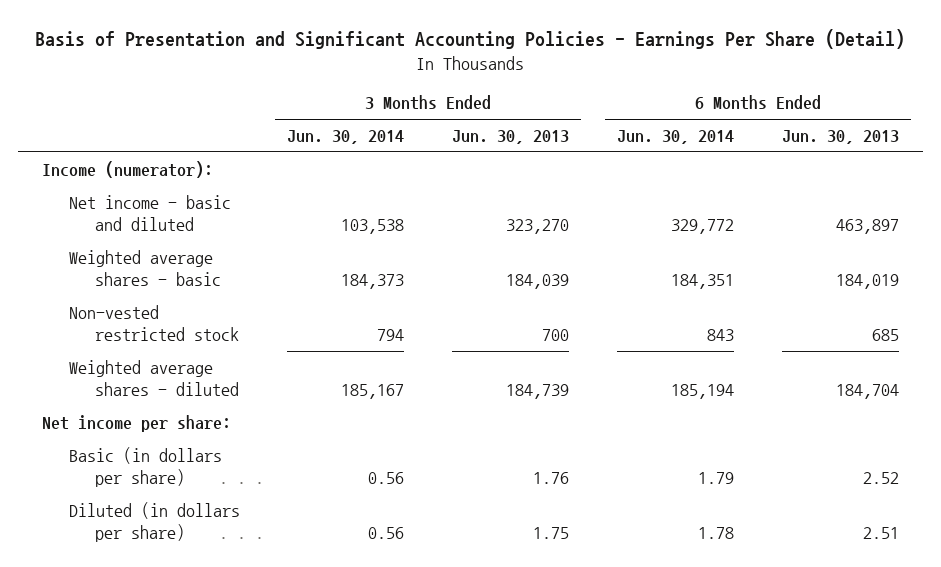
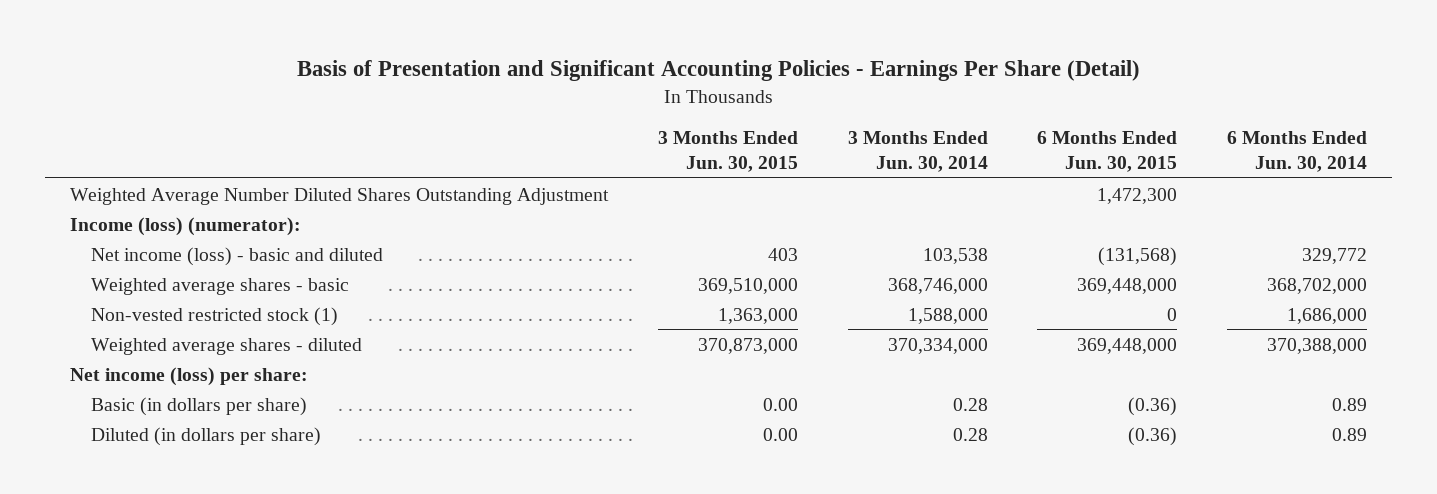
- | 3 Months Ended Jun. 30, 2014 | 3 Months Ended Jun. 30, 2013 | 6 Months Ended Jun. 30, 2014 | 6 Months Ended Jun. 30, 2013
+ | 3 Months Ended Jun. 30, 2015 | 3 Months Ended Jun. 30, 2014 | 6 Months Ended Jun. 30, 2015 | 6 Months Ended Jun. 30, 2014
- Income (numerator):
- Net income - basic and diluted | 103,538 | 323,270 | 329,772 | 463,897
- Weighted average shares - basic | 184,373 | 184,039 | 184,351 | 184,019
- Non-vested restricted stock | 794 | 700 | 843 | 685
- Weighted average shares - diluted | 185,167 | 184,739 | 185,194 | 184,704
- Net income per share:
- Basic (in dollars per share) | 0.56 | 1.76 | 1.79 | 2.52
- Diluted (in dollars per share) | 0.56 | 1.75 | 1.78 | 2.51
+ Weighted Average Number Diluted Shares Outstanding Adjustment | | | 1,472,300 |
+ Income (loss) (numerator):
+ Net income (loss) - basic and diluted | 403 | 103,538 | (131,568) | 329,772
+ Weighted average shares - basic | 369,510,000 | 368,746,000 | 369,448,000 | 368,702,000
+ Non-vested restricted stock (1) | 1,363,000 | 1,588,000 | 0 | 1,686,000
+ Weighted average shares - diluted | 370,873,000 | 370,334,000 | 369,448,000 | 370,388,000
+ Net income (loss) per share:
+ Basic (in dollars per share) | 0.00 | 0.28 | (0.36) | 0.89
+ Diluted (in dollars per share) | 0.00 | 0.28 | (0.36) | 0.89

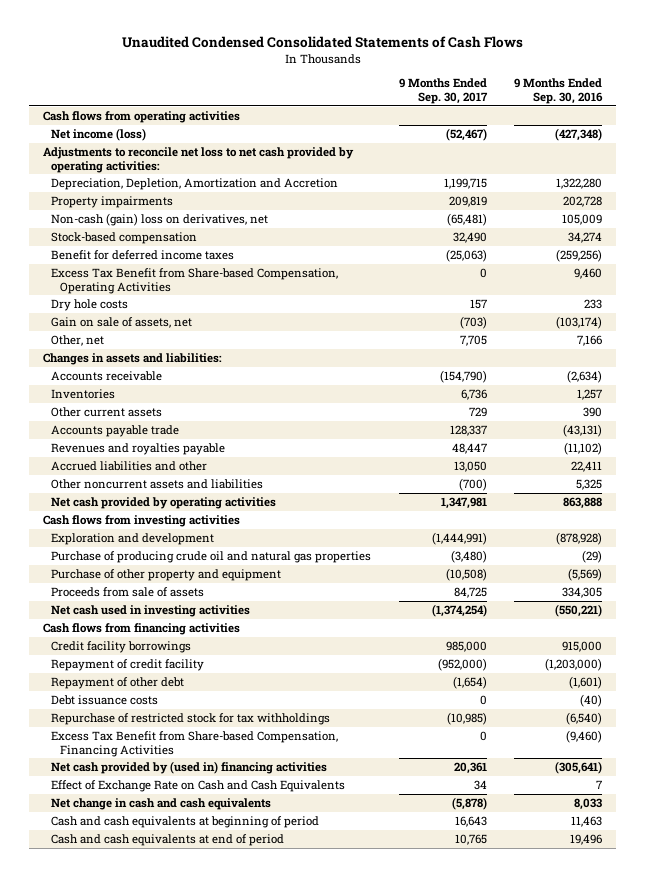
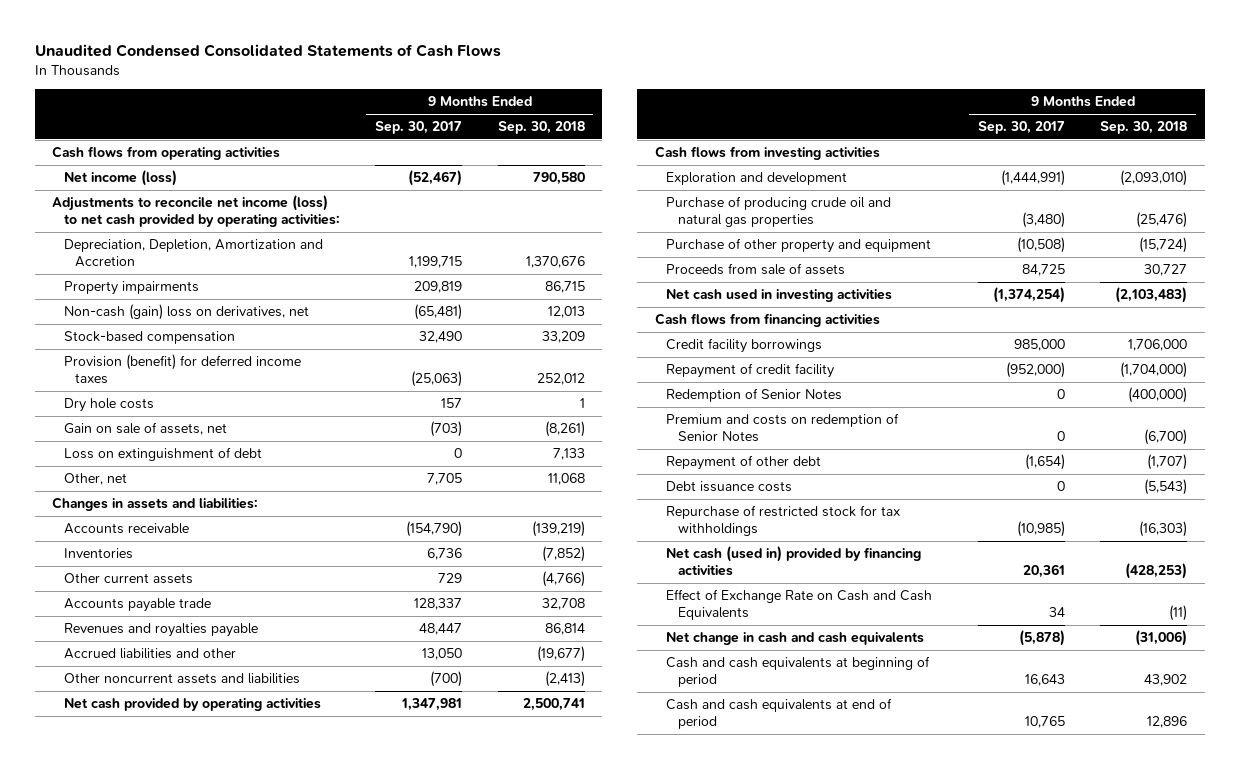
- | 9 Months Ended Sep. 30, 2017 | 9 Months Ended Sep. 30, 2016
+ | 9 Months Ended Sep. 30, 2017 | 9 Months Ended Sep. 30, 2018
- Adjustments to reconcile net loss to net cash provided by operating activities:
+ Adjustments to reconcile net income (loss) to net cash provided by operating activities:
- Benefit for deferred income taxes | (25,063) | (259,256)
- Excess Tax Benefit from Share-based Compensation, Operating Activities | 0 | 9,460
+ Provision (benefit) for deferred income taxes | (25,063) | 252,012
+ Loss on extinguishment of debt | 0 | 7,133
+ Redemption of Senior Notes | 0 | (400,000)
+ Premium and costs on redemption of Senior Notes | 0 | (6,700)
- Excess Tax Benefit from Share-based Compensation, Financing Activities | 0 | (9,460)
- Net cash provided by (used in) financing activities | 20,361 | (305,641)
+ Net cash (used in) provided by financing activities | 20,361 | (428,253)

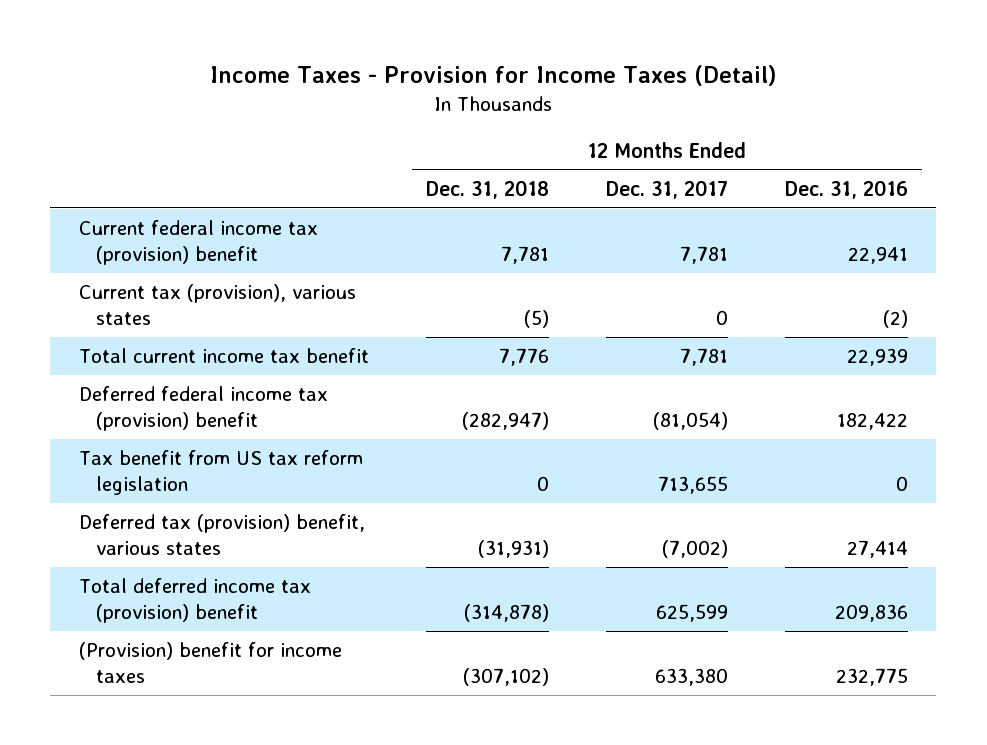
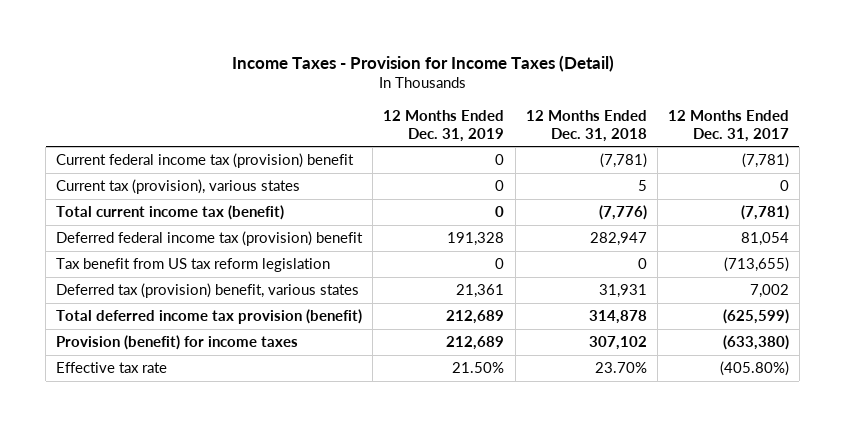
- | 12 Months Ended Dec. 31, 2018 | 12 Months Ended Dec. 31, 2017 | 12 Months Ended Dec. 31, 2016
+ | 12 Months Ended Dec. 31, 2019 | 12 Months Ended Dec. 31, 2018 | 12 Months Ended Dec. 31, 2017
- Current federal income tax (provision) benefit | 7,781 | 7,781 | 22,941
- Current tax (provision), various states | (5) | 0 | (2)
- Total current income tax benefit | 7,776 | 7,781 | 22,939
- Deferred federal income tax (provision) benefit | (282,947) | (81,054) | 182,422
- Tax benefit from US tax reform legislation | 0 | 713,655 | 0
- Deferred tax (provision) benefit, various states | (31,931) | (7,002) | 27,414
- Total deferred income tax (provision) benefit | (314,878) | 625,599 | 209,836
- (Provision) benefit for income taxes | (307,102) | 633,380 | 232,775
+ Current federal income tax (provision) benefit | 0 | (7,781) | (7,781)
+ Current tax (provision), various states | 0 | 5 | 0
+ Total current income tax (benefit) | 0 | (7,776) | (7,781)
+ Deferred federal income tax (provision) benefit | 191,328 | 282,947 | 81,054
+ Tax benefit from US tax reform legislation | 0 | 0 | (713,655)
+ Deferred tax (provision) benefit, various states | 21,361 | 31,931 | 7,002
+ Total deferred income tax provision (benefit) | 212,689 | 314,878 | (625,599)
+ Provision (benefit) for income taxes | 212,689 | 307,102 | (633,380)
+ Effective tax rate | 21.50% | 23.70% | (405.80%)

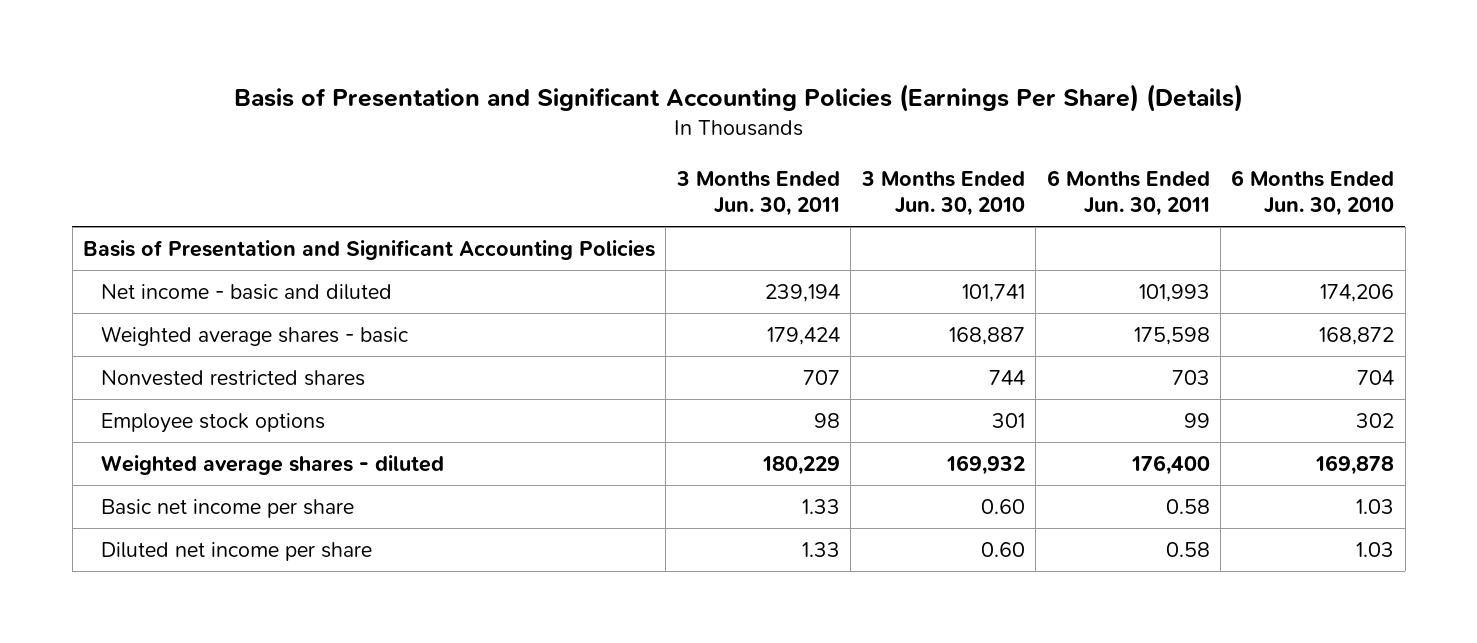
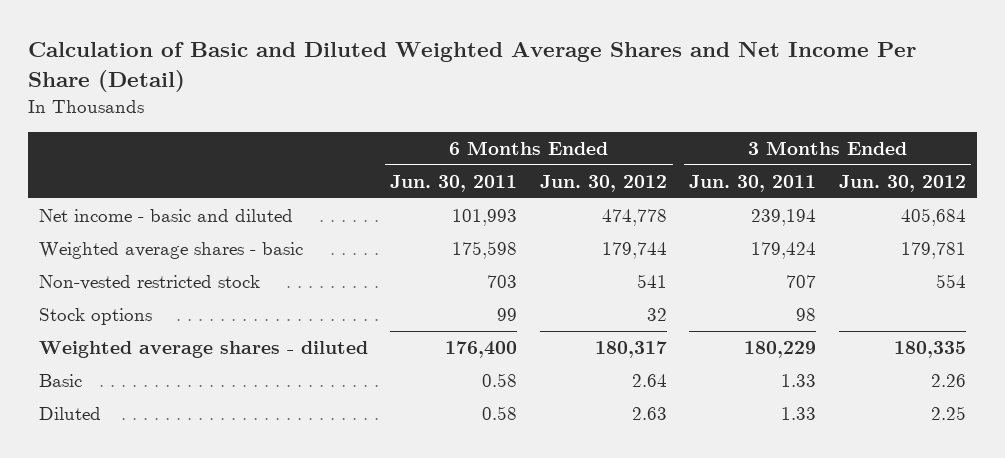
- Basis of Presentation and Significant Accounting Policies (Earnings Per Share) (Details)
+ Calculation of Basic and Diluted Weighted Average Shares and Net Income Per Share (Detail)
- | 3 Months Ended Jun. 30, 2011 | 3 Months Ended Jun. 30, 2010 | 6 Months Ended Jun. 30, 2011 | 6 Months Ended Jun. 30, 2010
+ | 6 Months Ended Jun. 30, 2011 | 6 Months Ended Jun. 30, 2012 | 3 Months Ended Jun. 30, 2011 | 3 Months Ended Jun. 30, 2012
- Basis of Presentation and Significant Accounting Policies
- Nonvested restricted shares | 707 | 744 | 703 | 704
- Employee stock options | 98 | 301 | 99 | 302
+ Non-vested restricted stock | 703 | 541 | 707 | 554
+ Stock options | 99 | 32 | 98 |
- Basic net income per share | 1.33 | 0.60 | 0.58 | 1.03
- Diluted net income per share | 1.33 | 0.60 | 0.58 | 1.03
+ Basic | 0.58 | 2.64 | 1.33 | 2.26
+ Diluted | 0.58 | 2.63 | 1.33 | 2.25

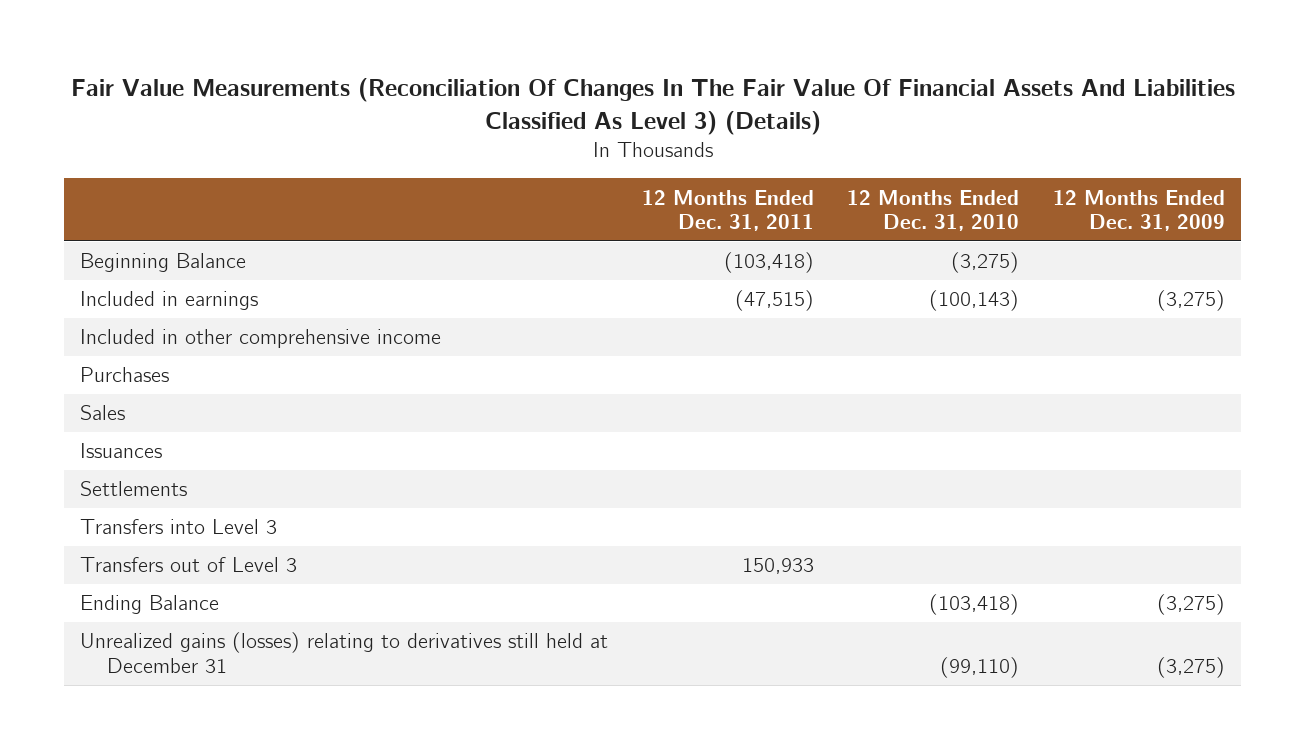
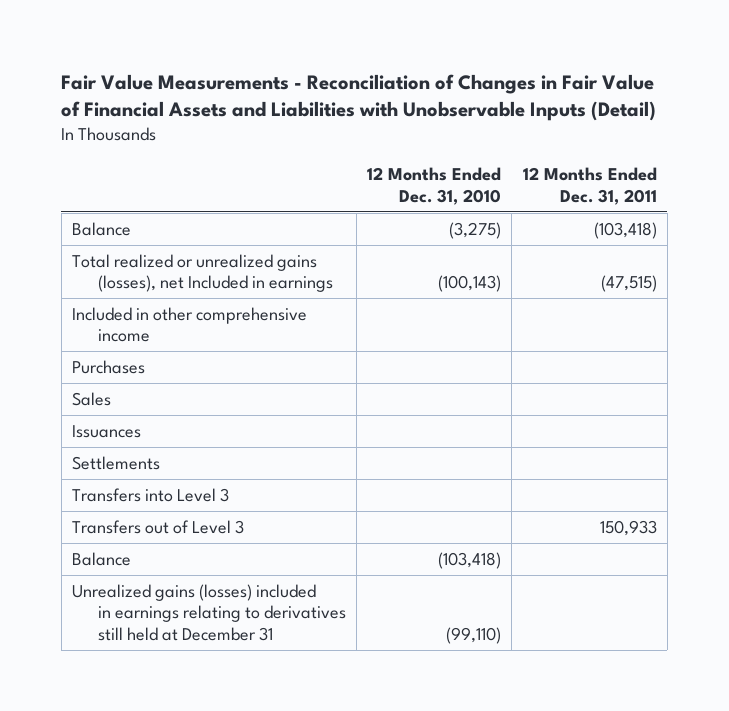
- Fair Value Measurements (Reconciliation Of Changes In The Fair Value Of Financial Assets And Liabilities Classified As Level 3) (Details)
+ Fair Value Measurements - Reconciliation of Changes in Fair Value of Financial Assets and Liabilities with Unobservable Inputs (Detail)
- | 12 Months Ended Dec. 31, 2011 | 12 Months Ended Dec. 31, 2010 | 12 Months Ended Dec. 31, 2009
+ | 12 Months Ended Dec. 31, 2010 | 12 Months Ended Dec. 31, 2011
- Beginning Balance | (103,418) | (3,275) |
- Included in earnings | (47,515) | (100,143) | (3,275)
+ Balance | (3,275) | (103,418)
+ Total realized or unrealized gains (losses), net Included in earnings | (100,143) | (47,515)
- Ending Balance | | (103,418) | (3,275)
- Unrealized gains (losses) relating to derivatives still held at December 31 | | (99,110) | (3,275)
+ Balance | (103,418) |
+ Unrealized gains (losses) included in earnings relating to derivatives still held at December 31 | (99,110) |

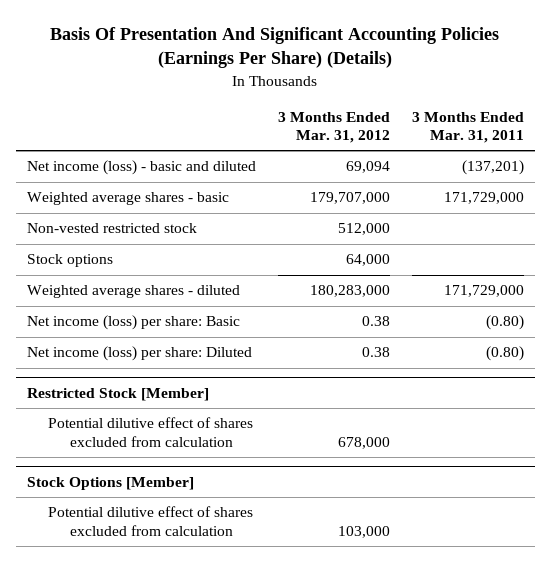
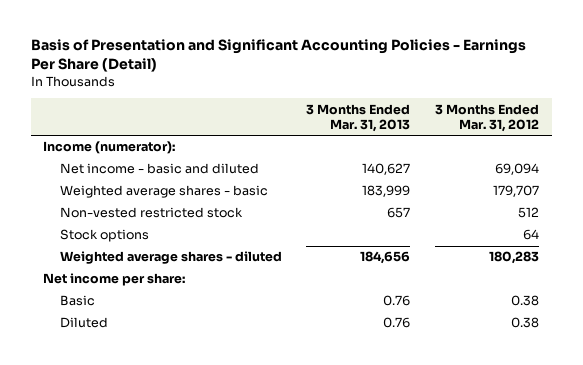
- Basis Of Presentation And Significant Accounting Policies (Earnings Per Share) (Details)
+ Basis of Presentation and Significant Accounting Policies - Earnings Per Share (Detail)
- | 3 Months Ended Mar. 31, 2012 | 3 Months Ended Mar. 31, 2011
+ | 3 Months Ended Mar. 31, 2013 | 3 Months Ended Mar. 31, 2012
- Net income (loss) - basic and diluted | 69,094 | (137,201)
- Weighted average shares - basic | 179,707,000 | 171,729,000
- Non-vested restricted stock | 512,000 |
- Stock options | 64,000 |
- Weighted average shares - diluted | 180,283,000 | 171,729,000
- Net income (loss) per share: Basic | 0.38 | (0.80)
- Net income (loss) per share: Diluted | 0.38 | (0.80)
- Restricted Stock [Member]
- Potential dilutive effect of shares excluded from calculation | 678,000 |
- Stock Options [Member]
- Potential dilutive effect of shares excluded from calculation | 103,000 |
+ Income (numerator):
+ Net income - basic and diluted | 140,627 | 69,094
+ Weighted average shares - basic | 183,999 | 179,707
+ Non-vested restricted stock | 657 | 512
+ Stock options | | 64
+ Weighted average shares - diluted | 184,656 | 180,283
+ Net income per share:
+ Basic | 0.76 | 0.38
+ Diluted | 0.76 | 0.38

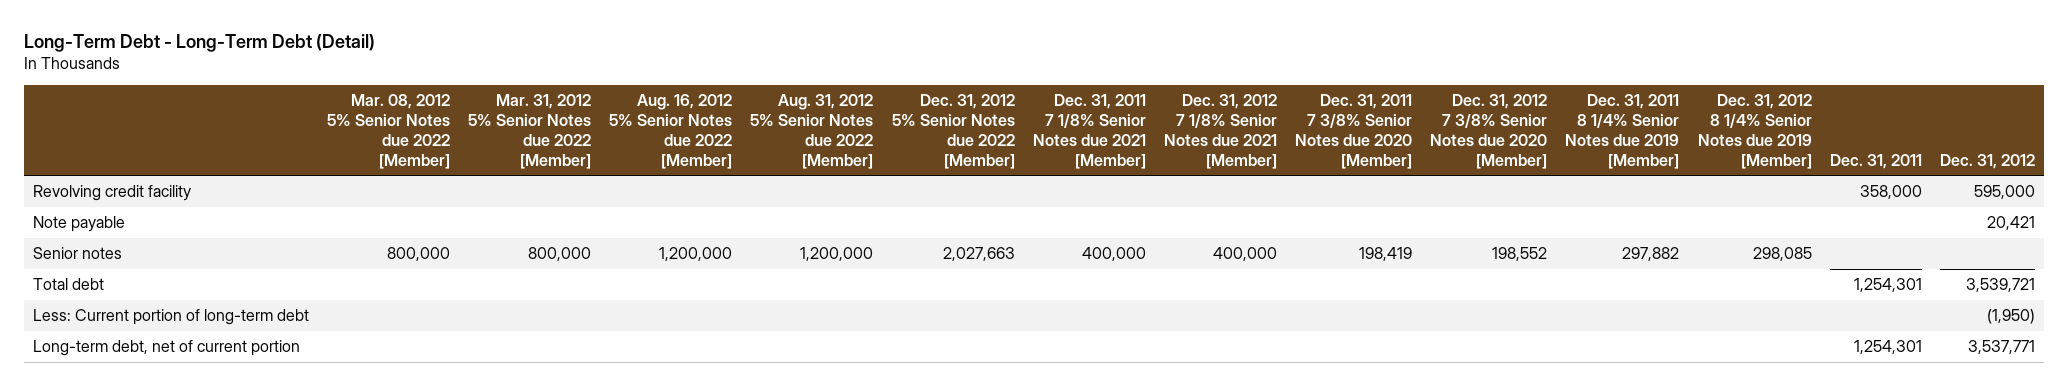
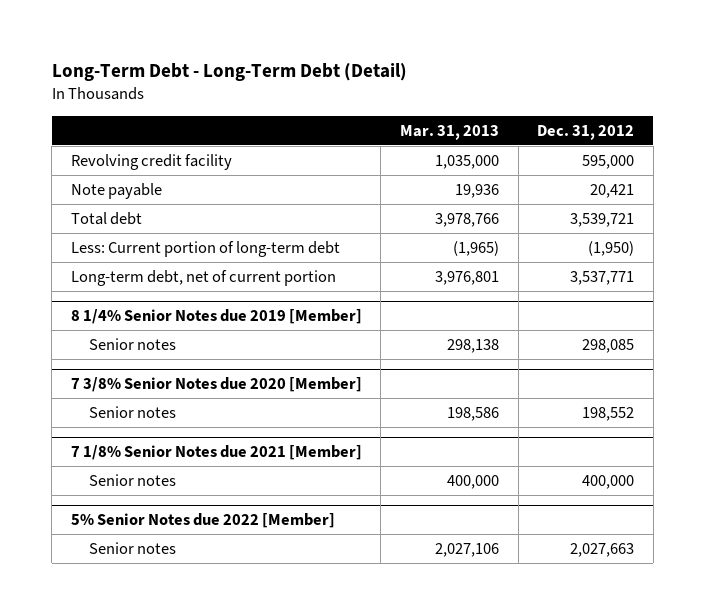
- | Mar. 08, 2012 5% Senior Notes due 2022 [Member] | Mar. 31, 2012 5% Senior Notes due 2022 [Member] | Aug. 16, 2012 5% Senior Notes due 2022 [Member] | Aug. 31, 2012 5% Senior Notes due 2022 [Member] | Dec. 31, 2012 5% Senior Notes due 2022 [Member] | Dec. 31, 2011 7 1/8% Senior Notes due 2021 [Member] | Dec. 31, 2012 7 1/8% Senior Notes due 2021 [Member] | Dec. 31, 2011 7 3/8% Senior Notes due 2020 [Member] | Dec. 31, 2012 7 3/8% Senior Notes due 2020 [Member] | Dec. 31, 2011 8 1/4% Senior Notes due 2019 [Member] | Dec. 31, 2012 8 1/4% Senior Notes due 2019 [Member] | Dec. 31, 2011 | Dec. 31, 2012
+ | Mar. 31, 2013 | Dec. 31, 2012
- Senior notes | 800,000 | 800,000 | 1,200,000 | 1,200,000 | 2,027,663 | 400,000 | 400,000 | 198,419 | 198,552 | 297,882 | 298,085 | |
+ 8 1/4% Senior Notes due 2019 [Member]
+ Senior notes | 298,138 | 298,085
+ 7 3/8% Senior Notes due 2020 [Member]
+ Senior notes | 198,586 | 198,552
+ 7 1/8% Senior Notes due 2021 [Member]
+ Senior notes | 400,000 | 400,000
+ 5% Senior Notes due 2022 [Member]
+ Senior notes | 2,027,106 | 2,027,663

